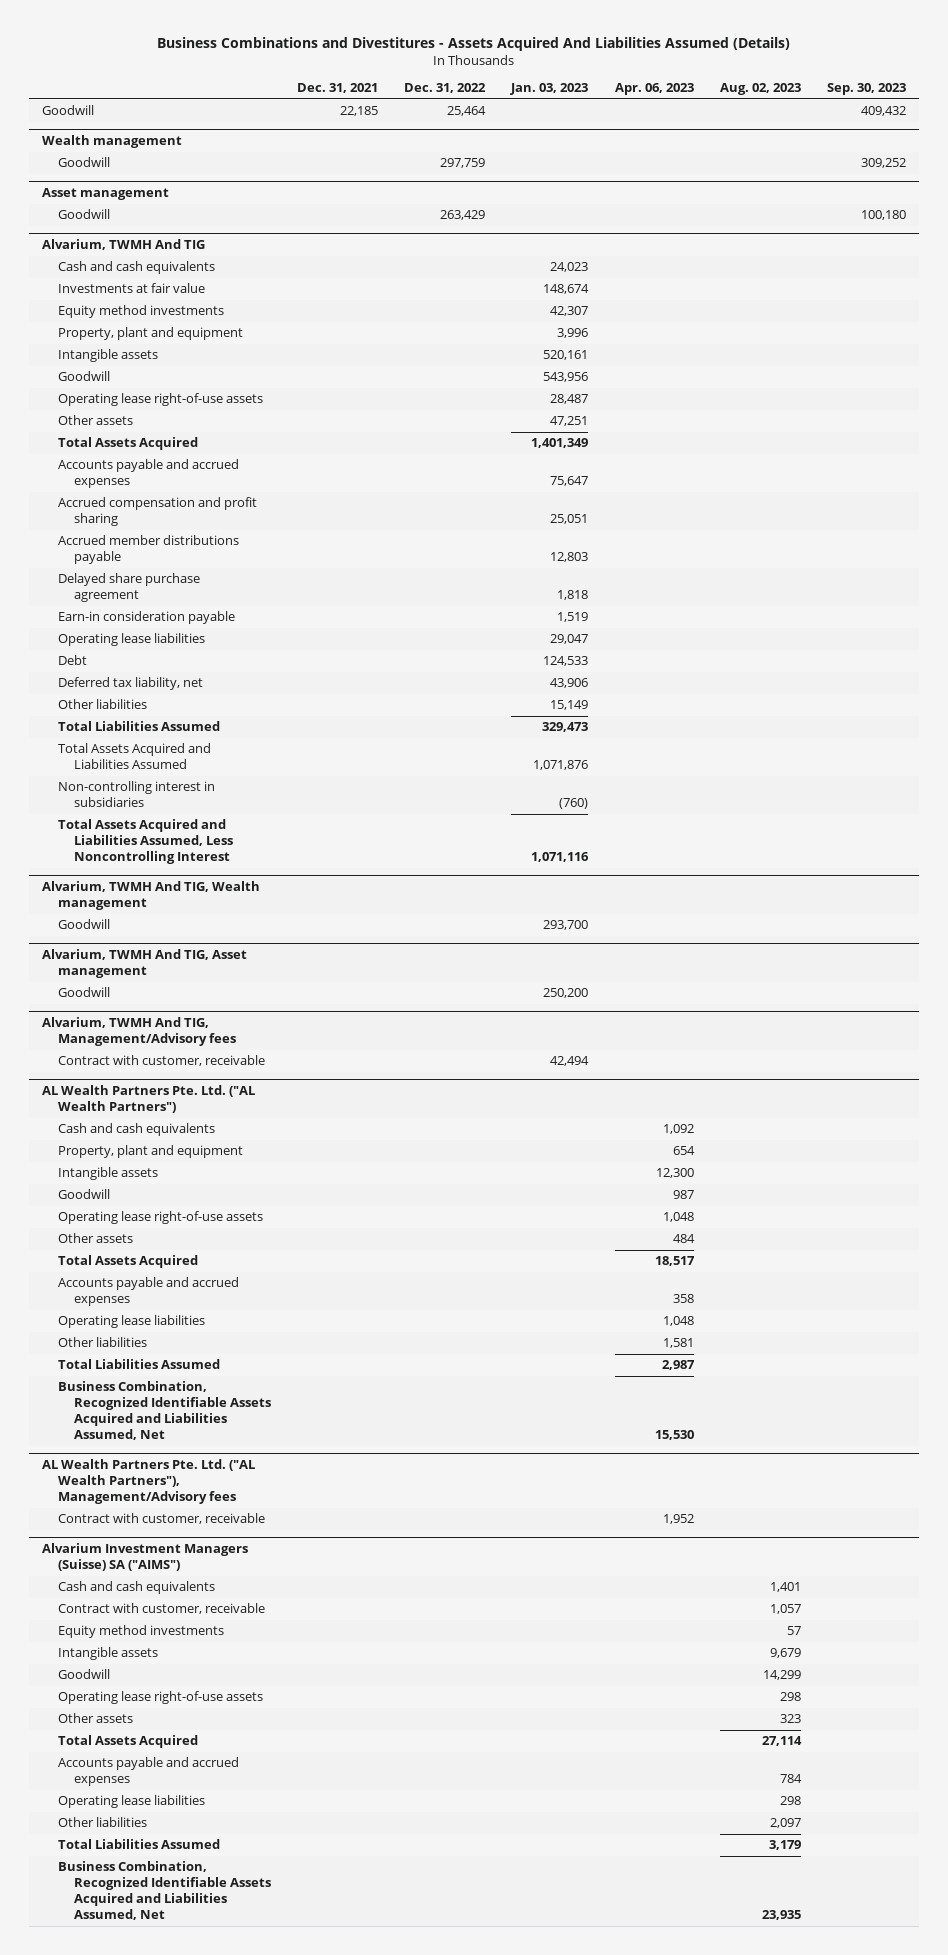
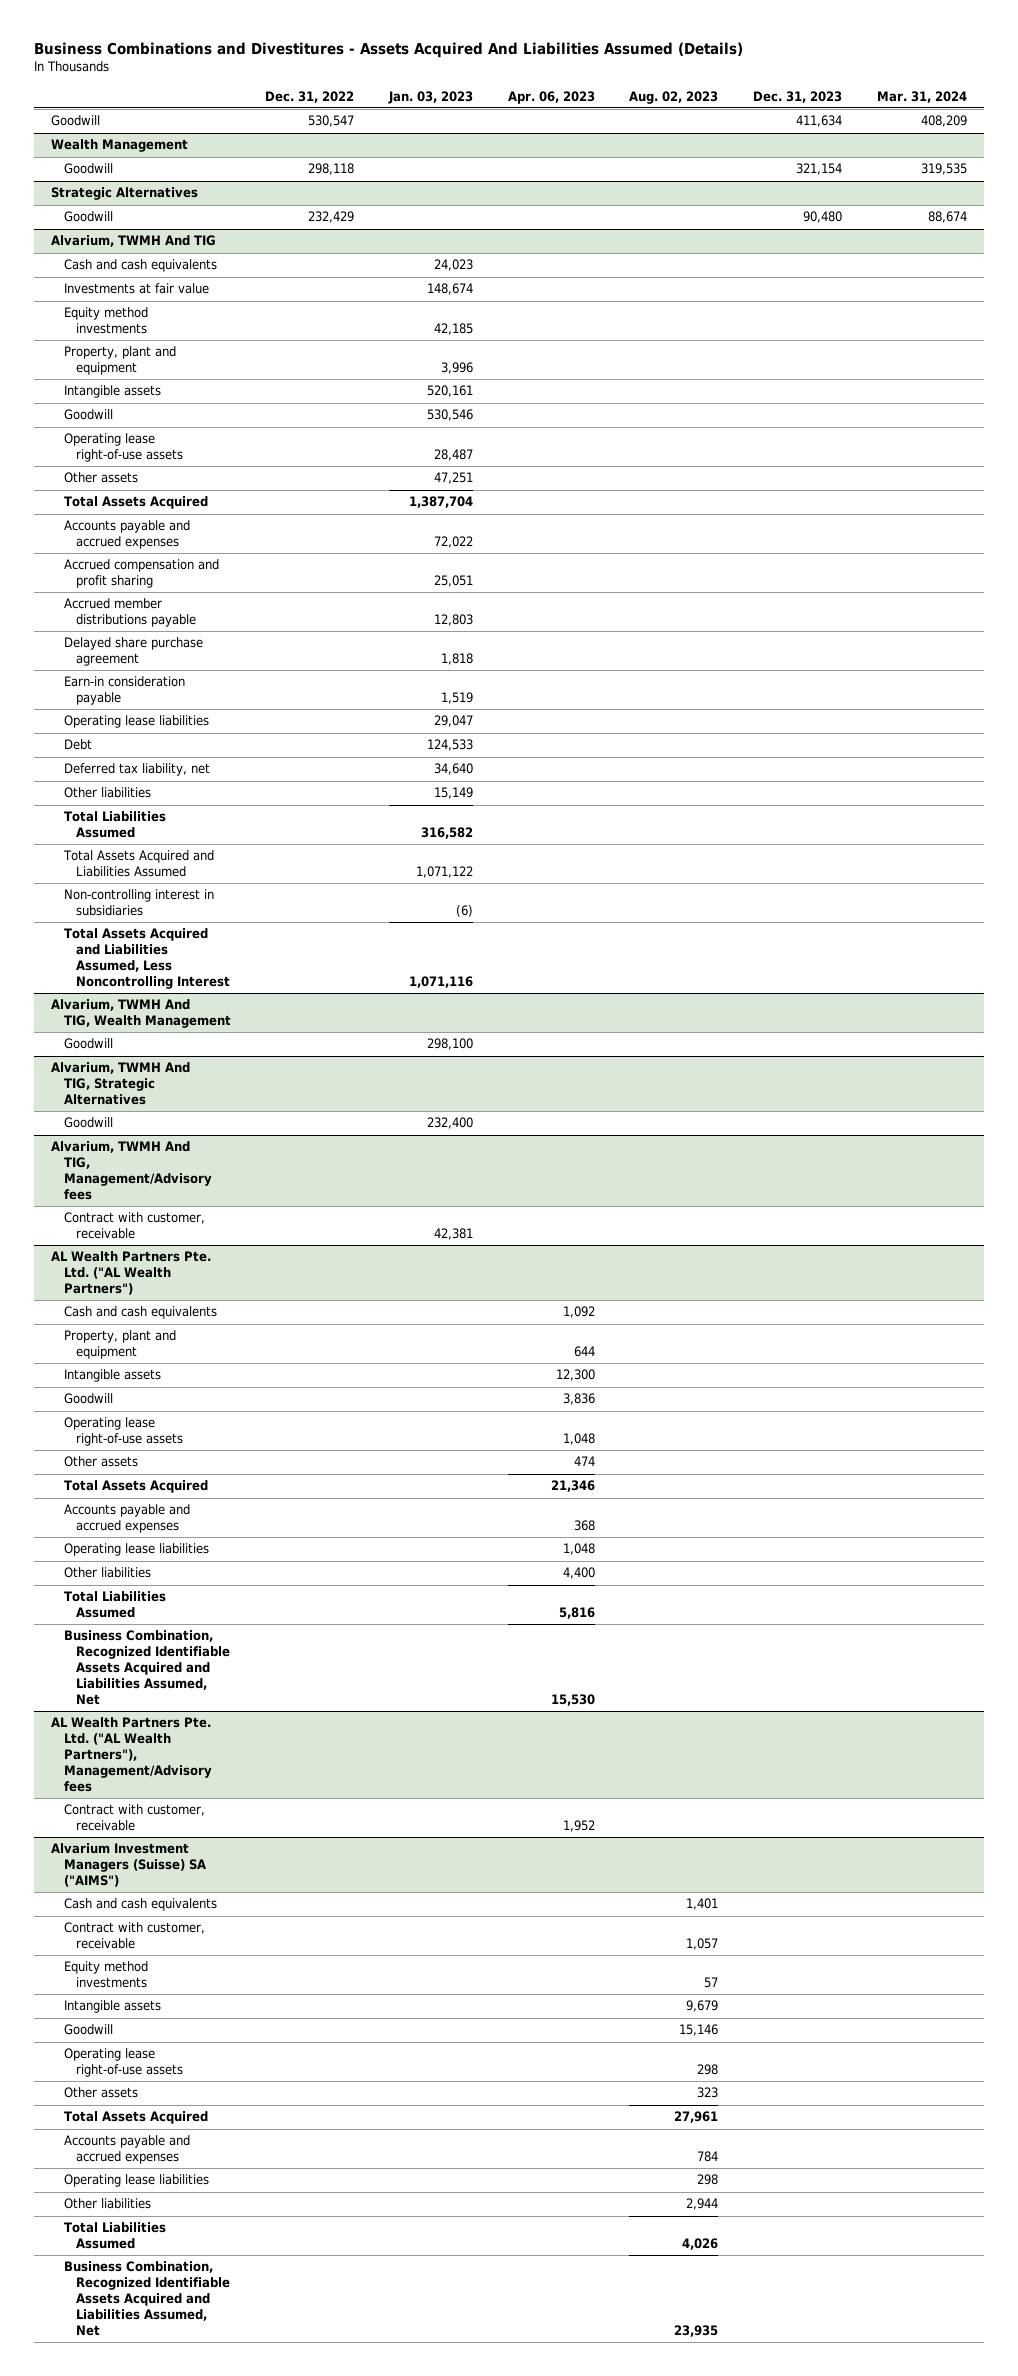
- | Dec. 31, 2021 | Dec. 31, 2022 | Jan. 03, 2023 | Apr. 06, 2023 | Aug. 02, 2023 | Sep. 30, 2023
+ | Dec. 31, 2022 | Jan. 03, 2023 | Apr. 06, 2023 | Aug. 02, 2023 | Dec. 31, 2023 | Mar. 31, 2024
- Goodwill | 22,185 | 25,464 | | | | 409,432
- Wealth management
- Goodwill | | 297,759 | | | | 309,252
- Asset management
- Goodwill | | 263,429 | | | | 100,180
+ Goodwill | 530,547 | | | | 411,634 | 408,209
+ Wealth Management
+ Goodwill | 298,118 | | | | 321,154 | 319,535
+ Strategic Alternatives
+ Goodwill | 232,429 | | | | 90,480 | 88,674
@ Alvarium, TWMH And TIG
- Equity method investments | | | 42,307 | | |
+ Equity method investments | | 42,185 | | | |
- Goodwill | | | 543,956 | | |
+ Goodwill | | 530,546 | | | |
- Total Assets Acquired | | | 1,401,349 | | |
- Accounts payable and accrued expenses | | | 75,647 | | |
+ Total Assets Acquired | | 1,387,704 | | | |
+ Accounts payable and accrued expenses | | 72,022 | | | |
- Deferred tax liability, net | | | 43,906 | | |
+ Deferred tax liability, net | | 34,640 | | | |
- Total Liabilities Assumed | | | 329,473 | | |
- Total Assets Acquired and Liabilities Assumed | | | 1,071,876 | | |
- Non-controlling interest in subsidiaries | | | (760) | | |
+ Total Liabilities Assumed | | 316,582 | | | |
+ Total Assets Acquired and Liabilities Assumed | | 1,071,122 | | | |
+ Non-controlling interest in subsidiaries | | (6) | | | |
- Alvarium, TWMH And TIG, Wealth management
- Goodwill | | | 293,700 | | |
- Alvarium, TWMH And TIG, Asset management
- Goodwill | | | 250,200 | | |
+ Alvarium, TWMH And TIG, Wealth Management
+ Goodwill | | 298,100 | | | |
+ Alvarium, TWMH And TIG, Strategic Alternatives
+ Goodwill | | 232,400 | | | |
@ Alvarium, TWMH And TIG, Management/Advisory fees
- Contract with customer, receivable | | | 42,494 | | |
+ Contract with customer, receivable | | 42,381 | | | |
@ AL Wealth Partners Pte. Ltd. ("AL Wealth Partners")
- Property, plant and equipment | | | | 654 | |
+ Property, plant and equipment | | | 644 | | |
- Goodwill | | | | 987 | |
+ Goodwill | | | 3,836 | | |
- Other assets | | | | 484 | |
- Total Assets Acquired | | | | 18,517 | |
- Accounts payable and accrued expenses | | | | 358 | |
+ Other assets | | | 474 | | |
+ Total Assets Acquired | | | 21,346 | | |
+ Accounts payable and accrued expenses | | | 368 | | |
- Other liabilities | | | | 1,581 | |
- Total Liabilities Assumed | | | | 2,987 | |
+ Other liabilities | | | 4,400 | | |
+ Total Liabilities Assumed | | | 5,816 | | |
@ Alvarium Investment Managers (Suisse) SA ("AIMS")
- Goodwill | | | | | 14,299 |
+ Goodwill | | | | 15,146 | |
- Total Assets Acquired | | | | | 27,114 |
+ Total Assets Acquired | | | | 27,961 | |
- Other liabilities | | | | | 2,097 |
- Total Liabilities Assumed | | | | | 3,179 |
+ Other liabilities | | | | 2,944 | |
+ Total Liabilities Assumed | | | | 4,026 | |

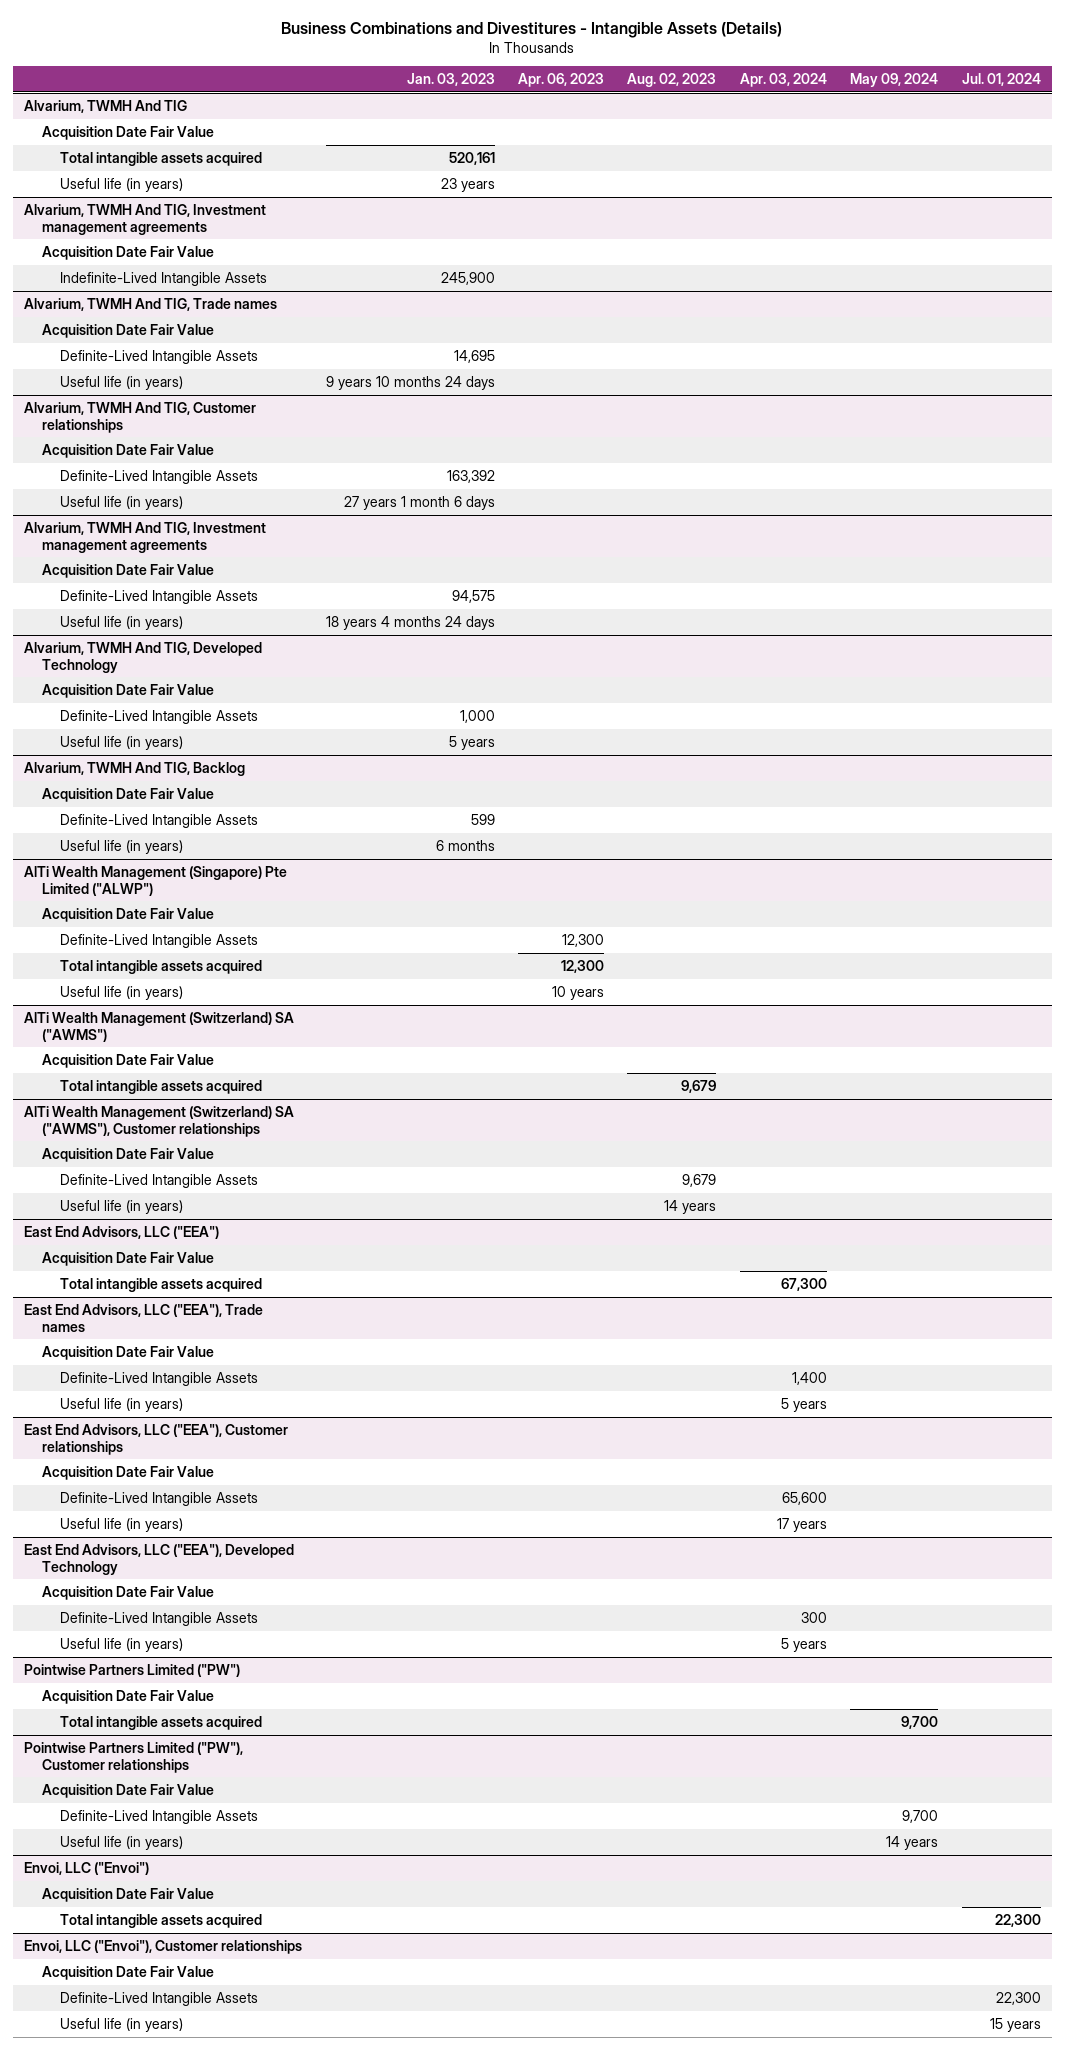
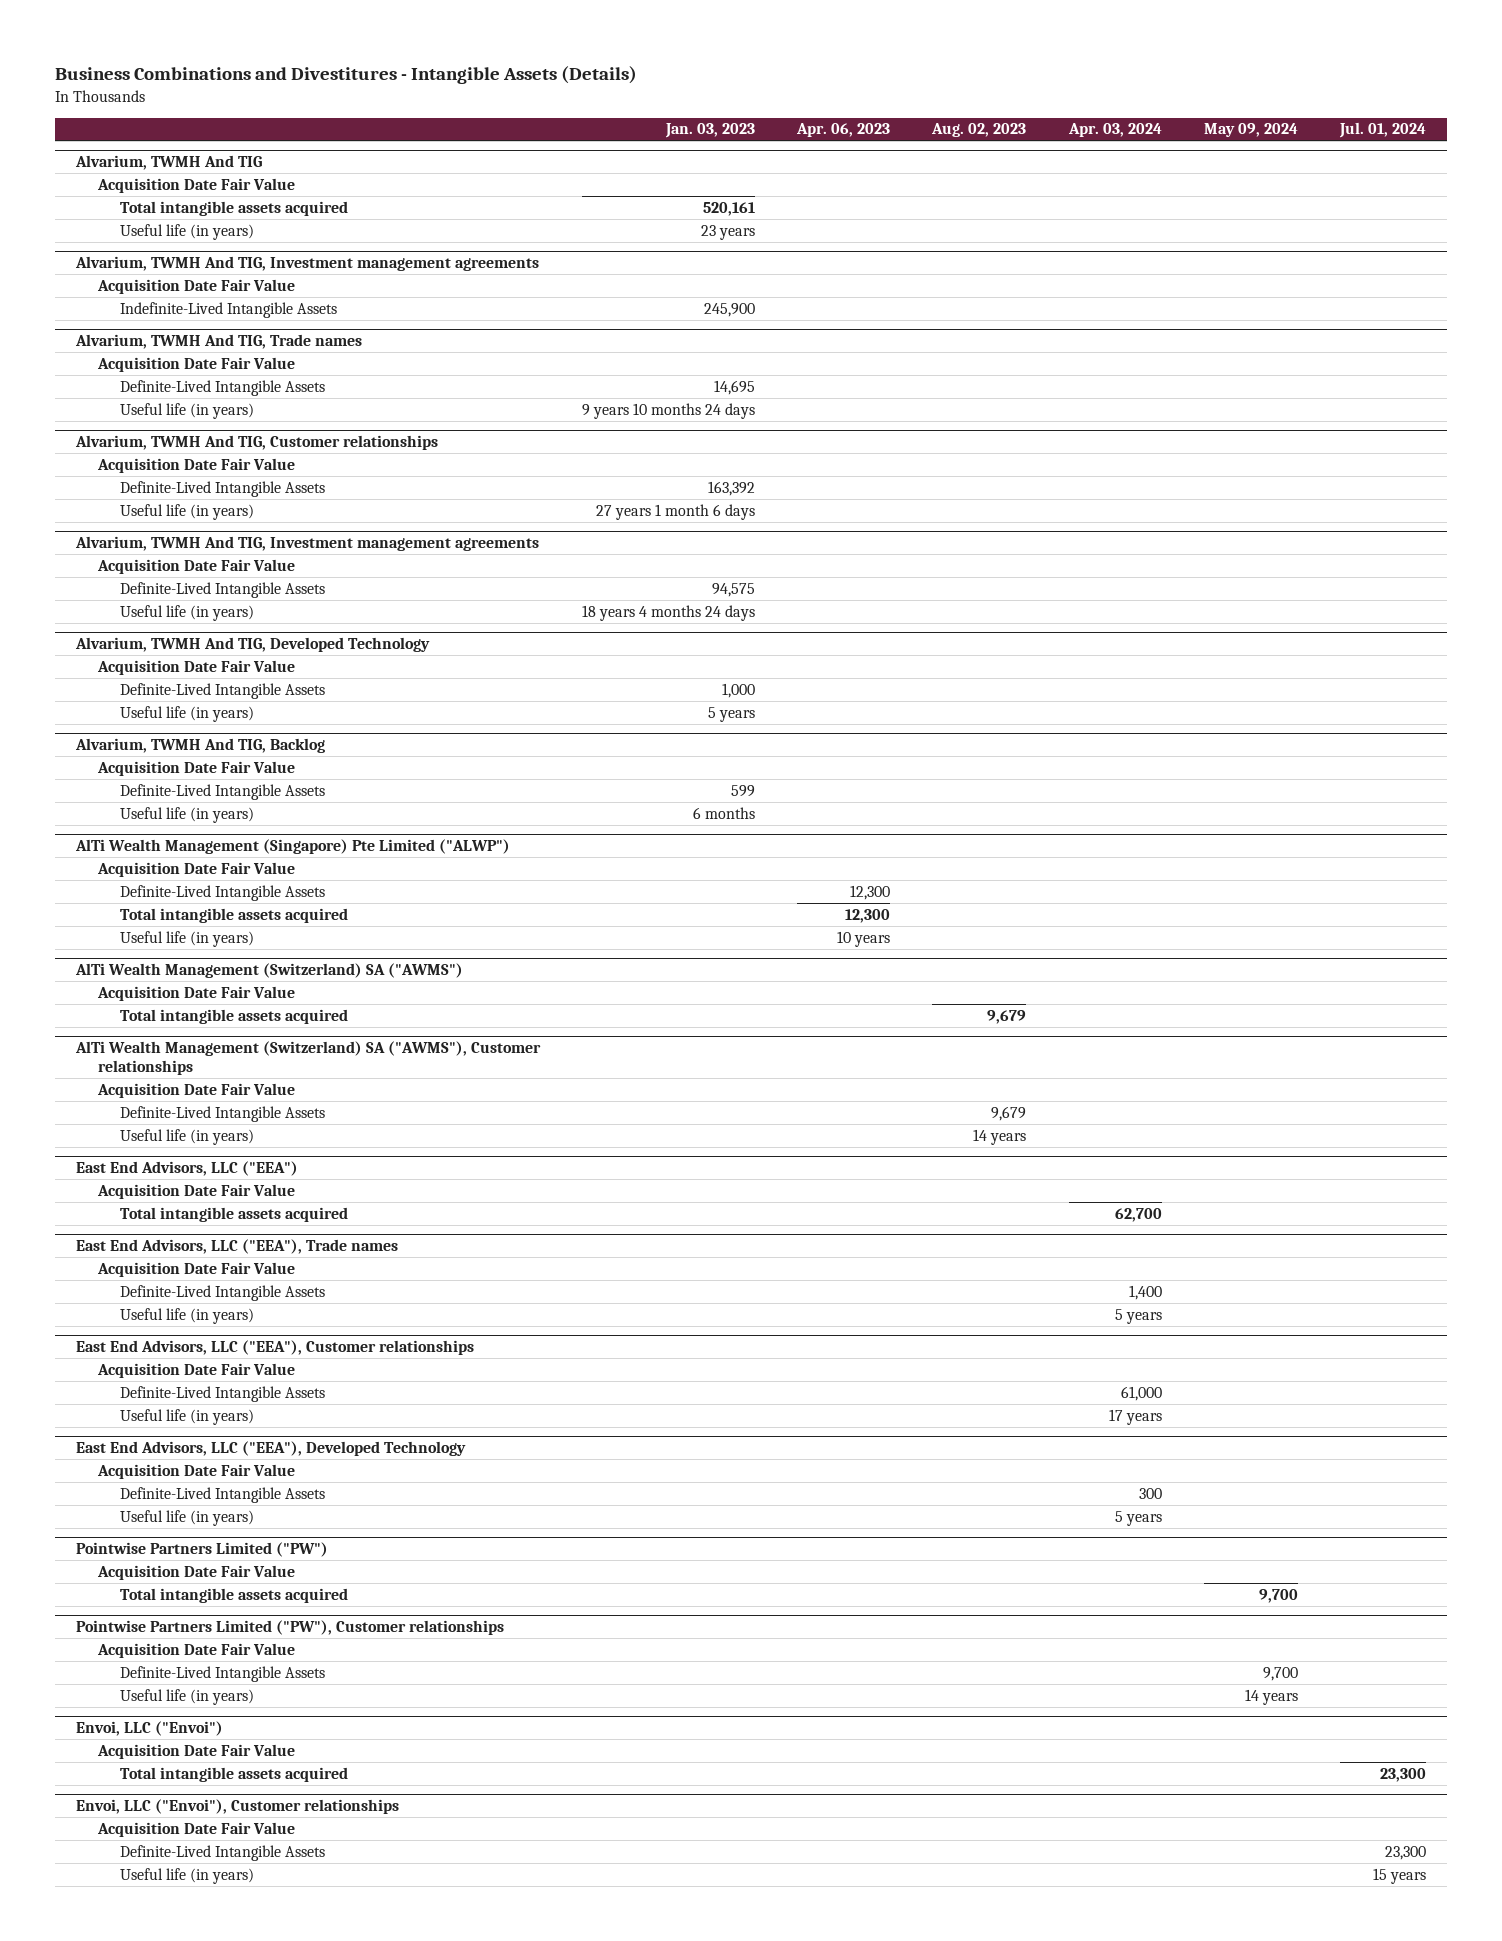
@ East End Advisors, LLC ("EEA")
- Total intangible assets acquired | | | | 67,300 | |
+ Total intangible assets acquired | | | | 62,700 | |
@ East End Advisors, LLC ("EEA"), Customer relationships
- Definite-Lived Intangible Assets | | | | 65,600 | |
+ Definite-Lived Intangible Assets | | | | 61,000 | |
@ Envoi, LLC ("Envoi")
- Total intangible assets acquired | | | | | | 22,300
+ Total intangible assets acquired | | | | | | 23,300
@ Envoi, LLC ("Envoi"), Customer relationships
- Definite-Lived Intangible Assets | | | | | | 22,300
+ Definite-Lived Intangible Assets | | | | | | 23,300

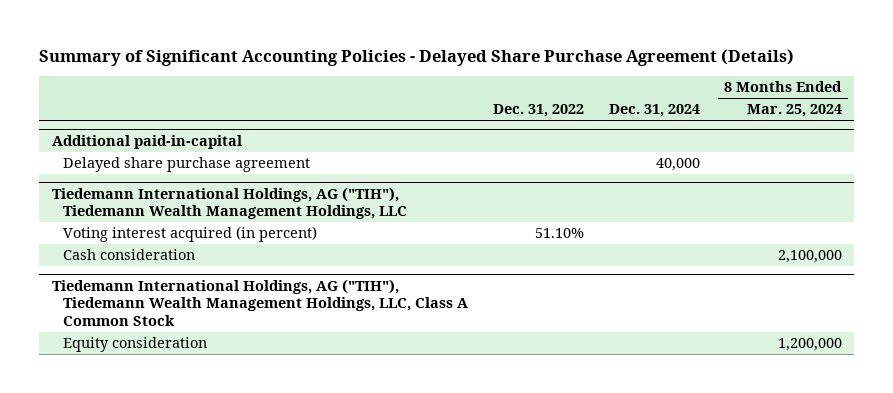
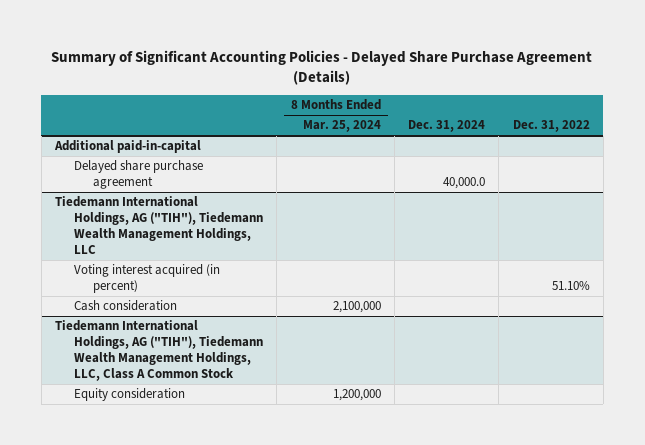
- | Dec. 31, 2022 | Dec. 31, 2024 | 8 Months Ended Mar. 25, 2024
+ | 8 Months Ended Mar. 25, 2024 | Dec. 31, 2024 | Dec. 31, 2022
@ Additional paid-in-capital
- Delayed share purchase agreement | | 40,000 |
+ Delayed share purchase agreement | | 40,000.0 |

